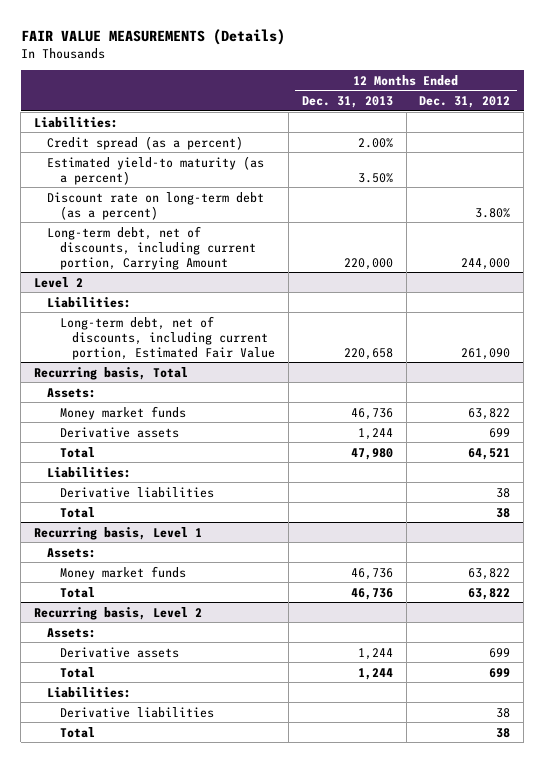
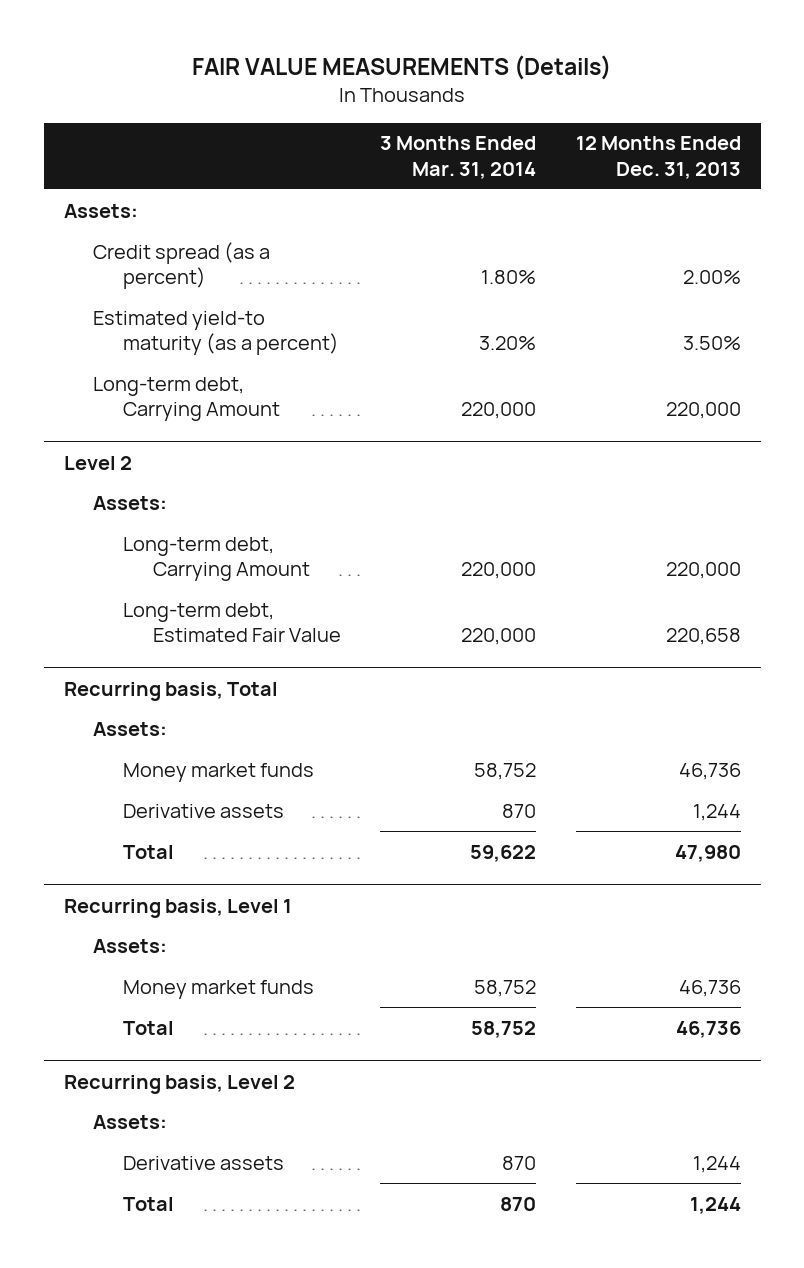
- | 12 Months Ended Dec. 31, 2013 | 12 Months Ended Dec. 31, 2012
+ | 3 Months Ended Mar. 31, 2014 | 12 Months Ended Dec. 31, 2013
- Liabilities:
+ Assets:
- Discount rate on long-term debt (as a percent) | | 3.80%
- Long-term debt, net of discounts, including current portion, Carrying Amount | 220,000 | 244,000
+ Long-term debt, Carrying Amount | 220,000 | 220,000
@ Level 2
- Liabilities:
- Long-term debt, net of discounts, including current portion, Estimated Fair Value | 220,658 | 261,090
+ Assets:
+ Long-term debt, Carrying Amount | 220,000 | 220,000
+ Long-term debt, Estimated Fair Value | 220,000 | 220,658
@ Recurring basis, Total
- Liabilities:
- Derivative liabilities | | 38
- Total | | 38
@ Recurring basis, Level 2
- Liabilities:
- Derivative liabilities | | 38
- Total | | 38

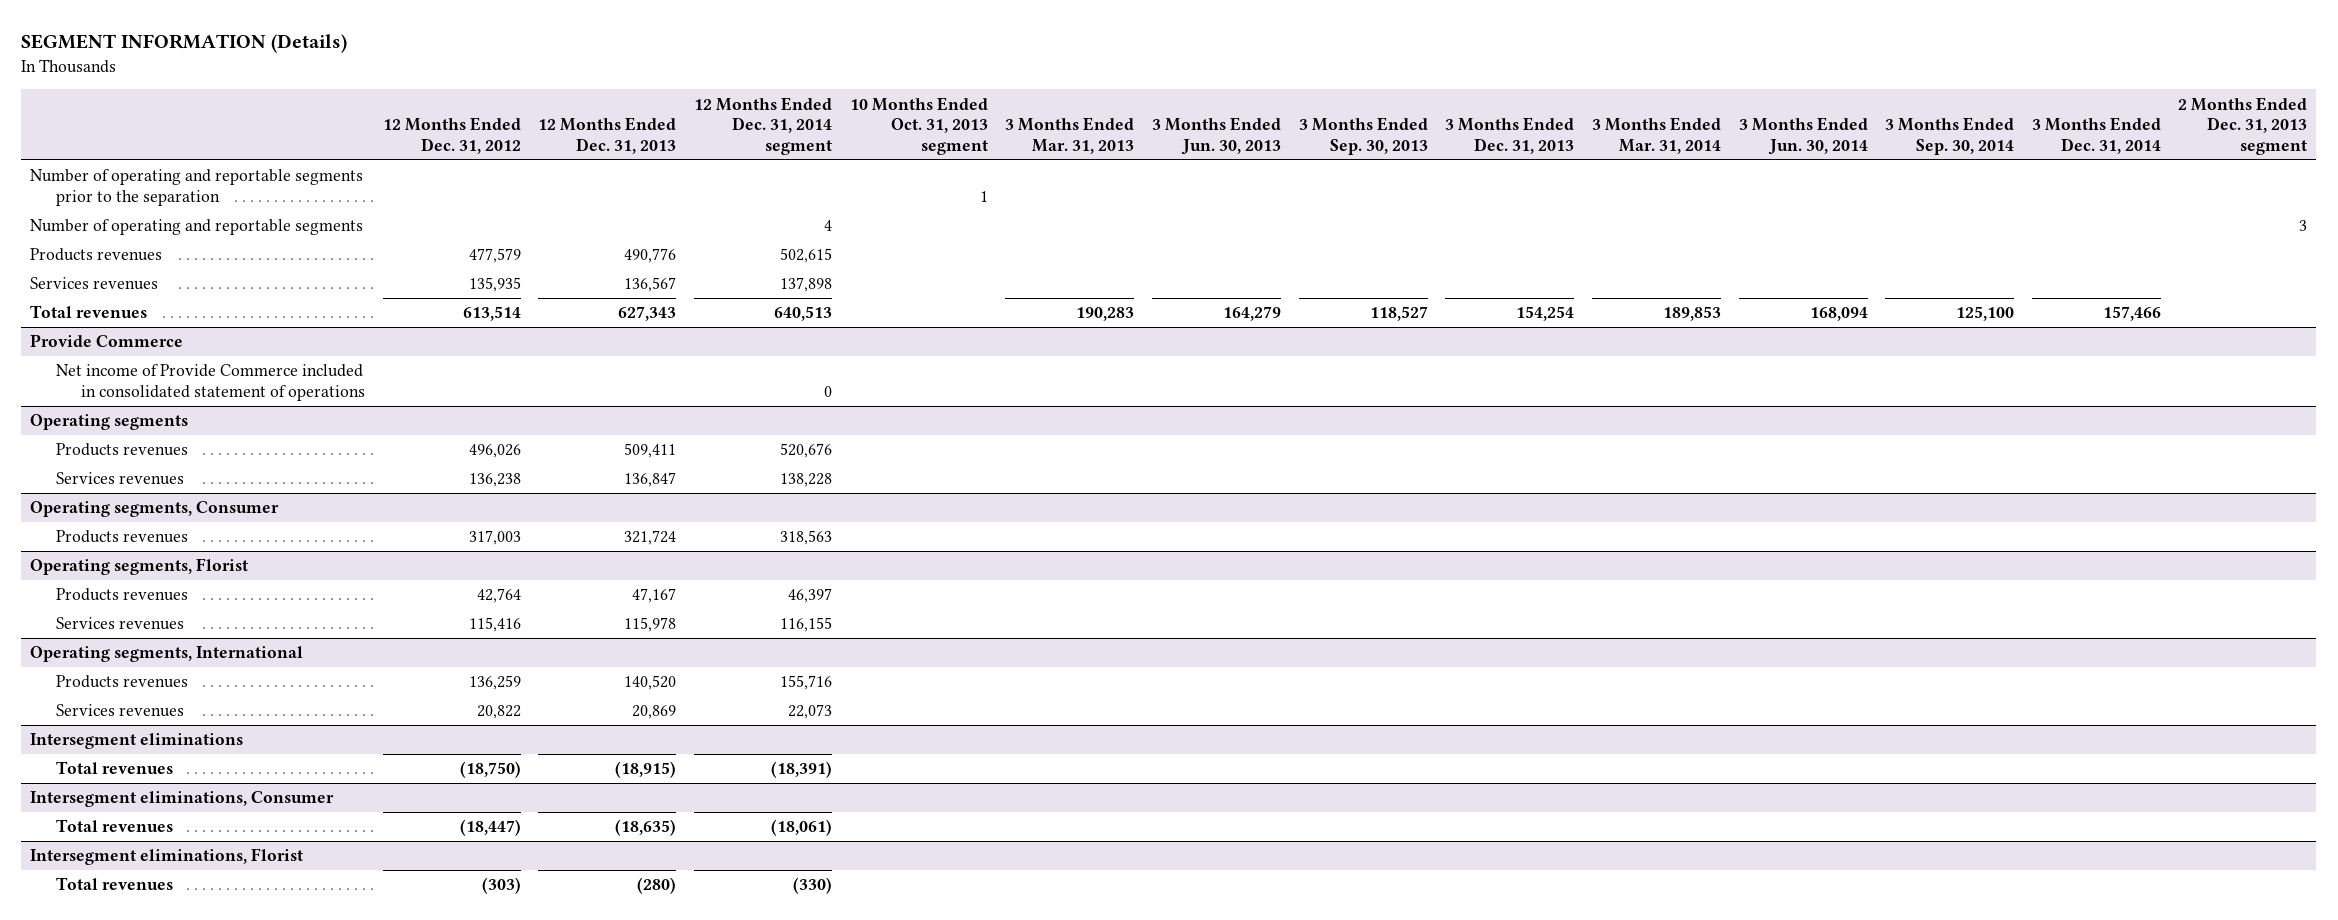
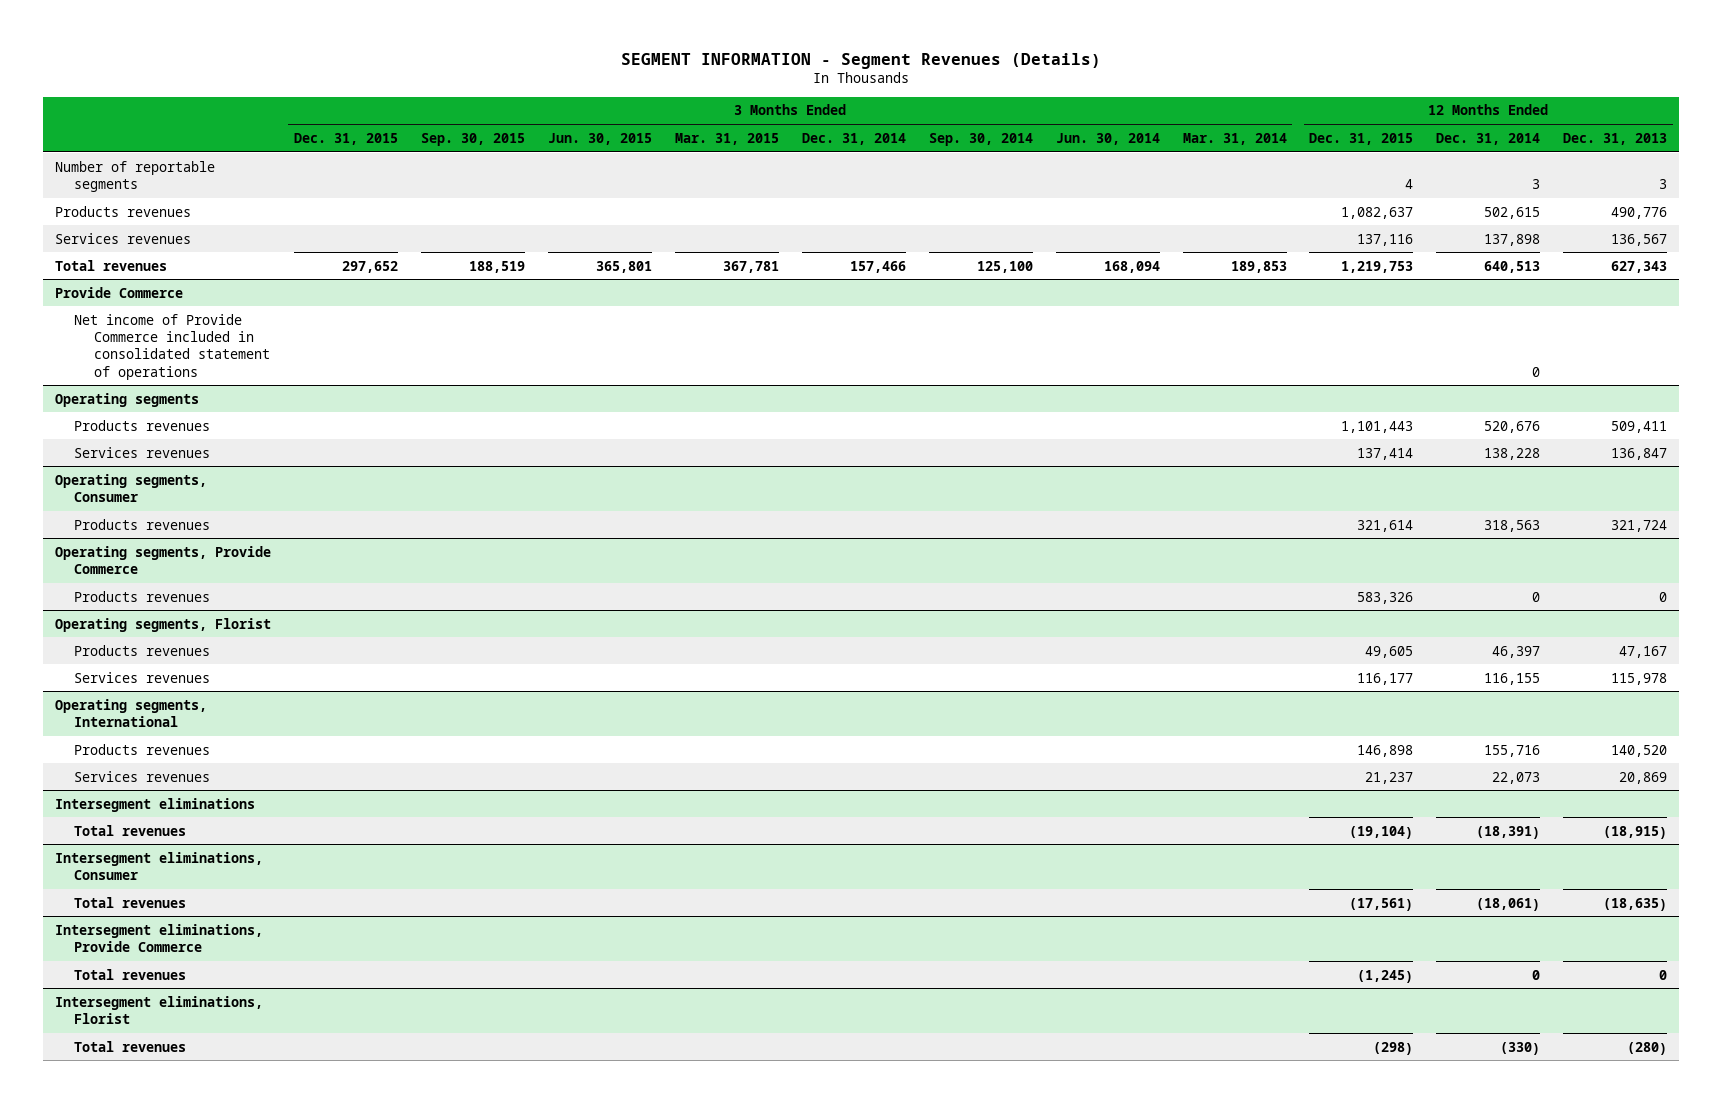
- SEGMENT INFORMATION (Details)
+ SEGMENT INFORMATION - Segment Revenues (Details)
- | 12 Months Ended Dec. 31, 2012 | 12 Months Ended Dec. 31, 2013 | 12 Months Ended Dec. 31, 2014 segment | 10 Months Ended Oct. 31, 2013 segment | 3 Months Ended Mar. 31, 2013 | 3 Months Ended Jun. 30, 2013 | 3 Months Ended Sep. 30, 2013 | 3 Months Ended Dec. 31, 2013 | 3 Months Ended Mar. 31, 2014 | 3 Months Ended Jun. 30, 2014 | 3 Months Ended Sep. 30, 2014 | 3 Months Ended Dec. 31, 2014 | 2 Months Ended Dec. 31, 2013 segment
+ | 3 Months Ended Dec. 31, 2015 | 3 Months Ended Sep. 30, 2015 | 3 Months Ended Jun. 30, 2015 | 3 Months Ended Mar. 31, 2015 | 3 Months Ended Dec. 31, 2014 | 3 Months Ended Sep. 30, 2014 | 3 Months Ended Jun. 30, 2014 | 3 Months Ended Mar. 31, 2014 | 12 Months Ended Dec. 31, 2015 | 12 Months Ended Dec. 31, 2014 | 12 Months Ended Dec. 31, 2013
- Number of operating and reportable segments prior to the separation | | | | 1 | | | | | | | | |
- Number of operating and reportable segments | | | 4 | | | | | | | | | | 3
+ Number of reportable segments | | | | | | | | | 4 | 3 | 3
+ Operating segments, Provide Commerce
+ Products revenues | | | | | | | | | 583,326 | 0 | 0
+ Intersegment eliminations, Provide Commerce
+ Total revenues | | | | | | | | | (1,245) | 0 | 0

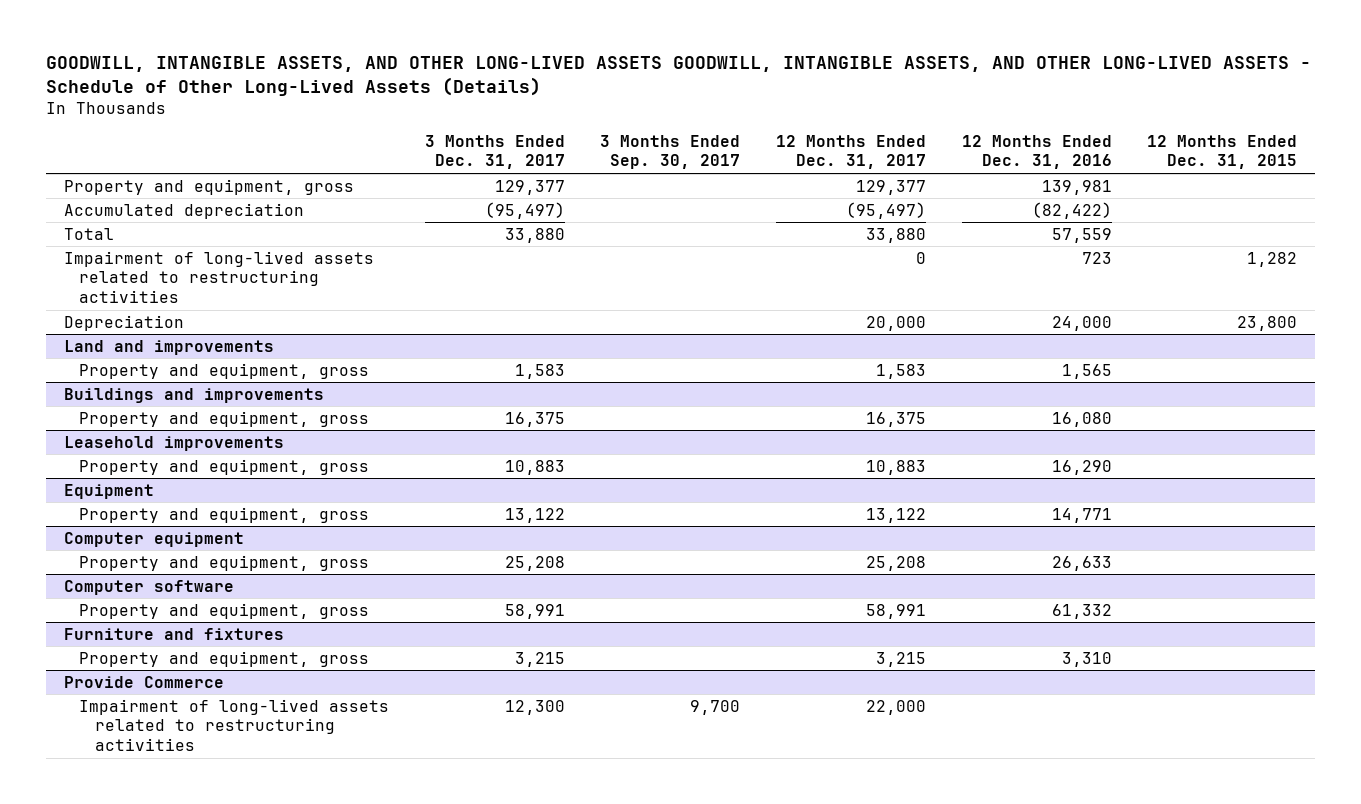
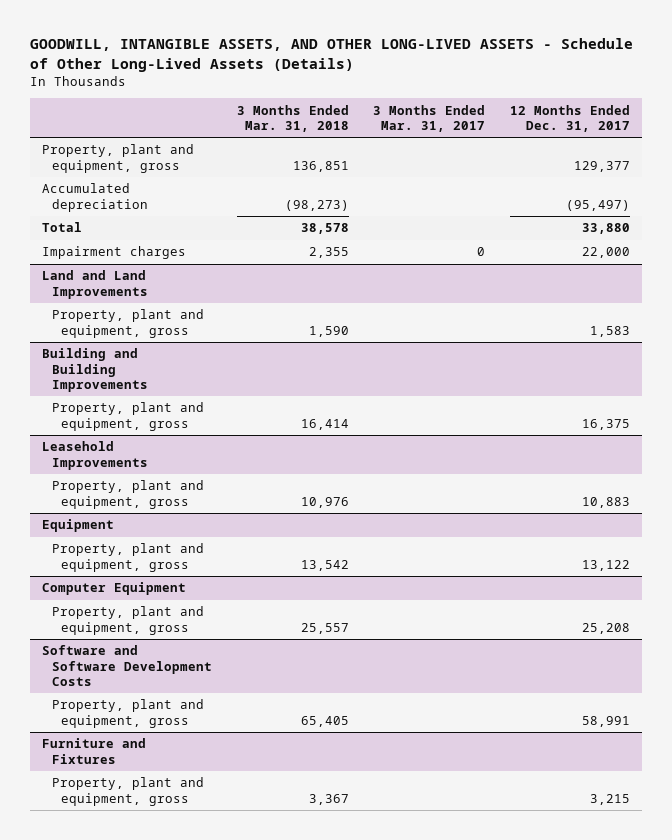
- GOODWILL, INTANGIBLE ASSETS, AND OTHER LONG-LIVED ASSETS GOODWILL, INTANGIBLE ASSETS, AND OTHER LONG-LIVED ASSETS - Schedule of Other Long-Lived Assets (Details)
+ GOODWILL, INTANGIBLE ASSETS, AND OTHER LONG-LIVED ASSETS - Schedule of Other Long-Lived Assets (Details)
- | 3 Months Ended Dec. 31, 2017 | 3 Months Ended Sep. 30, 2017 | 12 Months Ended Dec. 31, 2017 | 12 Months Ended Dec. 31, 2016 | 12 Months Ended Dec. 31, 2015
+ | 3 Months Ended Mar. 31, 2018 | 3 Months Ended Mar. 31, 2017 | 12 Months Ended Dec. 31, 2017
- Property and equipment, gross | 129,377 | | 129,377 | 139,981 |
+ Property, plant and equipment, gross | 136,851 | | 129,377
- Impairment of long-lived assets related to restructuring activities | | | 0 | 723 | 1,282
- Depreciation | | | 20,000 | 24,000 | 23,800
- Land and improvements
- Property and equipment, gross | 1,583 | | 1,583 | 1,565 |
- Buildings and improvements
- Property and equipment, gross | 16,375 | | 16,375 | 16,080 |
- Leasehold improvements
- Property and equipment, gross | 10,883 | | 10,883 | 16,290 |
+ Impairment charges | 2,355 | 0 | 22,000
+ Land and Land Improvements
+ Property, plant and equipment, gross | 1,590 | | 1,583
+ Building and Building Improvements
+ Property, plant and equipment, gross | 16,414 | | 16,375
+ Leasehold Improvements
+ Property, plant and equipment, gross | 10,976 | | 10,883
@ Equipment
- Property and equipment, gross | 13,122 | | 13,122 | 14,771 |
- Computer equipment
- Property and equipment, gross | 25,208 | | 25,208 | 26,633 |
- Computer software
- Property and equipment, gross | 58,991 | | 58,991 | 61,332 |
- Furniture and fixtures
- Property and equipment, gross | 3,215 | | 3,215 | 3,310 |
- Provide Commerce
- Impairment of long-lived assets related to restructuring activities | 12,300 | 9,700 | 22,000 | |
@ Equipment
+ Property, plant and equipment, gross | 13,542 | | 13,122
+ Computer Equipment
+ Property, plant and equipment, gross | 25,557 | | 25,208
+ Software and Software Development Costs
+ Property, plant and equipment, gross | 65,405 | | 58,991
+ Furniture and Fixtures
+ Property, plant and equipment, gross | 3,367 | | 3,215

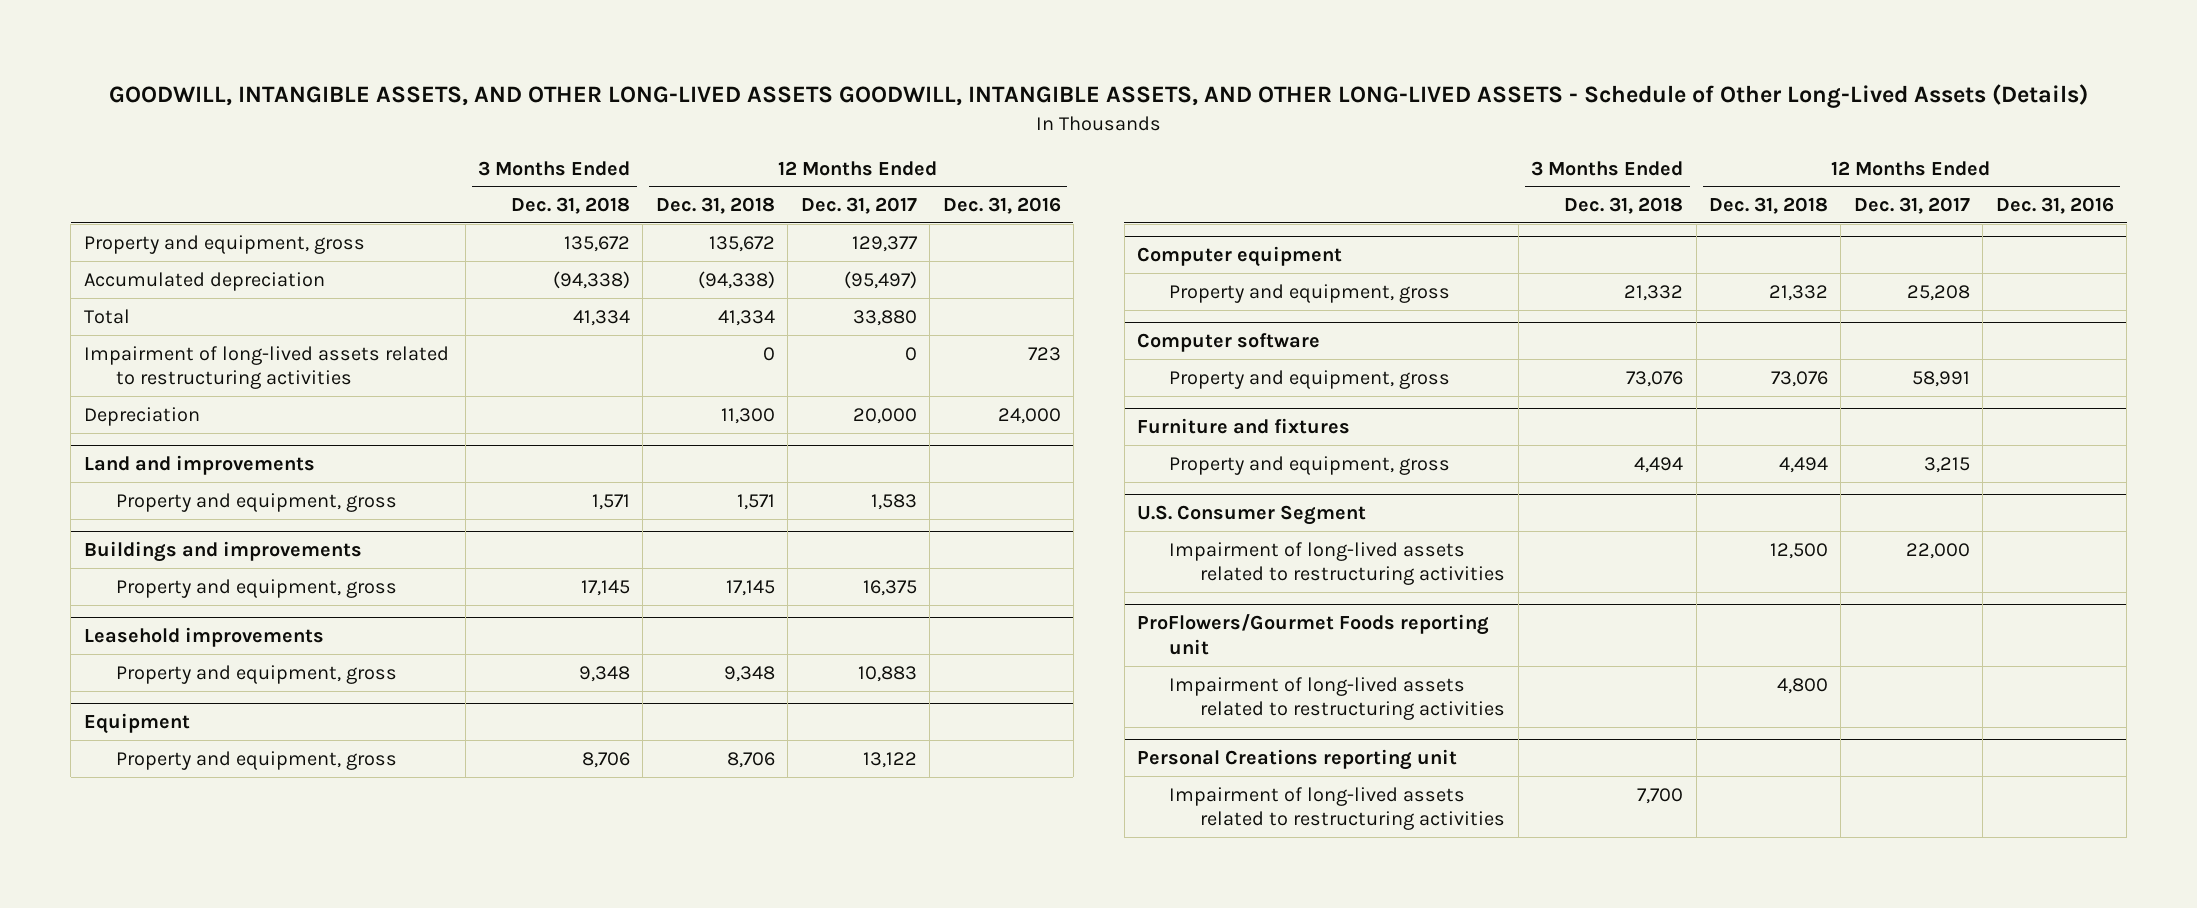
- GOODWILL, INTANGIBLE ASSETS, AND OTHER LONG-LIVED ASSETS - Schedule of Other Long-Lived Assets (Details)
+ GOODWILL, INTANGIBLE ASSETS, AND OTHER LONG-LIVED ASSETS GOODWILL, INTANGIBLE ASSETS, AND OTHER LONG-LIVED ASSETS - Schedule of Other Long-Lived Assets (Details)
- | 3 Months Ended Mar. 31, 2018 | 3 Months Ended Mar. 31, 2017 | 12 Months Ended Dec. 31, 2017
+ | 3 Months Ended Dec. 31, 2018 | 12 Months Ended Dec. 31, 2018 | 12 Months Ended Dec. 31, 2017 | 12 Months Ended Dec. 31, 2016
- Property, plant and equipment, gross | 136,851 | | 129,377
+ Property and equipment, gross | 135,672 | 135,672 | 129,377 |
- Impairment charges | 2,355 | 0 | 22,000
- Land and Land Improvements
- Property, plant and equipment, gross | 1,590 | | 1,583
- Building and Building Improvements
- Property, plant and equipment, gross | 16,414 | | 16,375
- Leasehold Improvements
- Property, plant and equipment, gross | 10,976 | | 10,883
+ Impairment of long-lived assets related to restructuring activities | | 0 | 0 | 723
+ Depreciation | | 11,300 | 20,000 | 24,000
+ Land and improvements
+ Property and equipment, gross | 1,571 | 1,571 | 1,583 |
+ Buildings and improvements
+ Property and equipment, gross | 17,145 | 17,145 | 16,375 |
+ Leasehold improvements
+ Property and equipment, gross | 9,348 | 9,348 | 10,883 |
@ Equipment
- Property, plant and equipment, gross | 13,542 | | 13,122
- Computer Equipment
- Property, plant and equipment, gross | 25,557 | | 25,208
- Software and Software Development Costs
- Property, plant and equipment, gross | 65,405 | | 58,991
- Furniture and Fixtures
- Property, plant and equipment, gross | 3,367 | | 3,215
@ Equipment
+ Property and equipment, gross | 8,706 | 8,706 | 13,122 |
+ Computer equipment
+ Property and equipment, gross | 21,332 | 21,332 | 25,208 |
+ Computer software
+ Property and equipment, gross | 73,076 | 73,076 | 58,991 |
+ Furniture and fixtures
+ Property and equipment, gross | 4,494 | 4,494 | 3,215 |
+ U.S. Consumer Segment
+ Impairment of long-lived assets related to restructuring activities | | 12,500 | 22,000 |
+ ProFlowers/Gourmet Foods reporting unit
+ Impairment of long-lived assets related to restructuring activities | | 4,800 | |
+ Personal Creations reporting unit
+ Impairment of long-lived assets related to restructuring activities | 7,700 | | |

